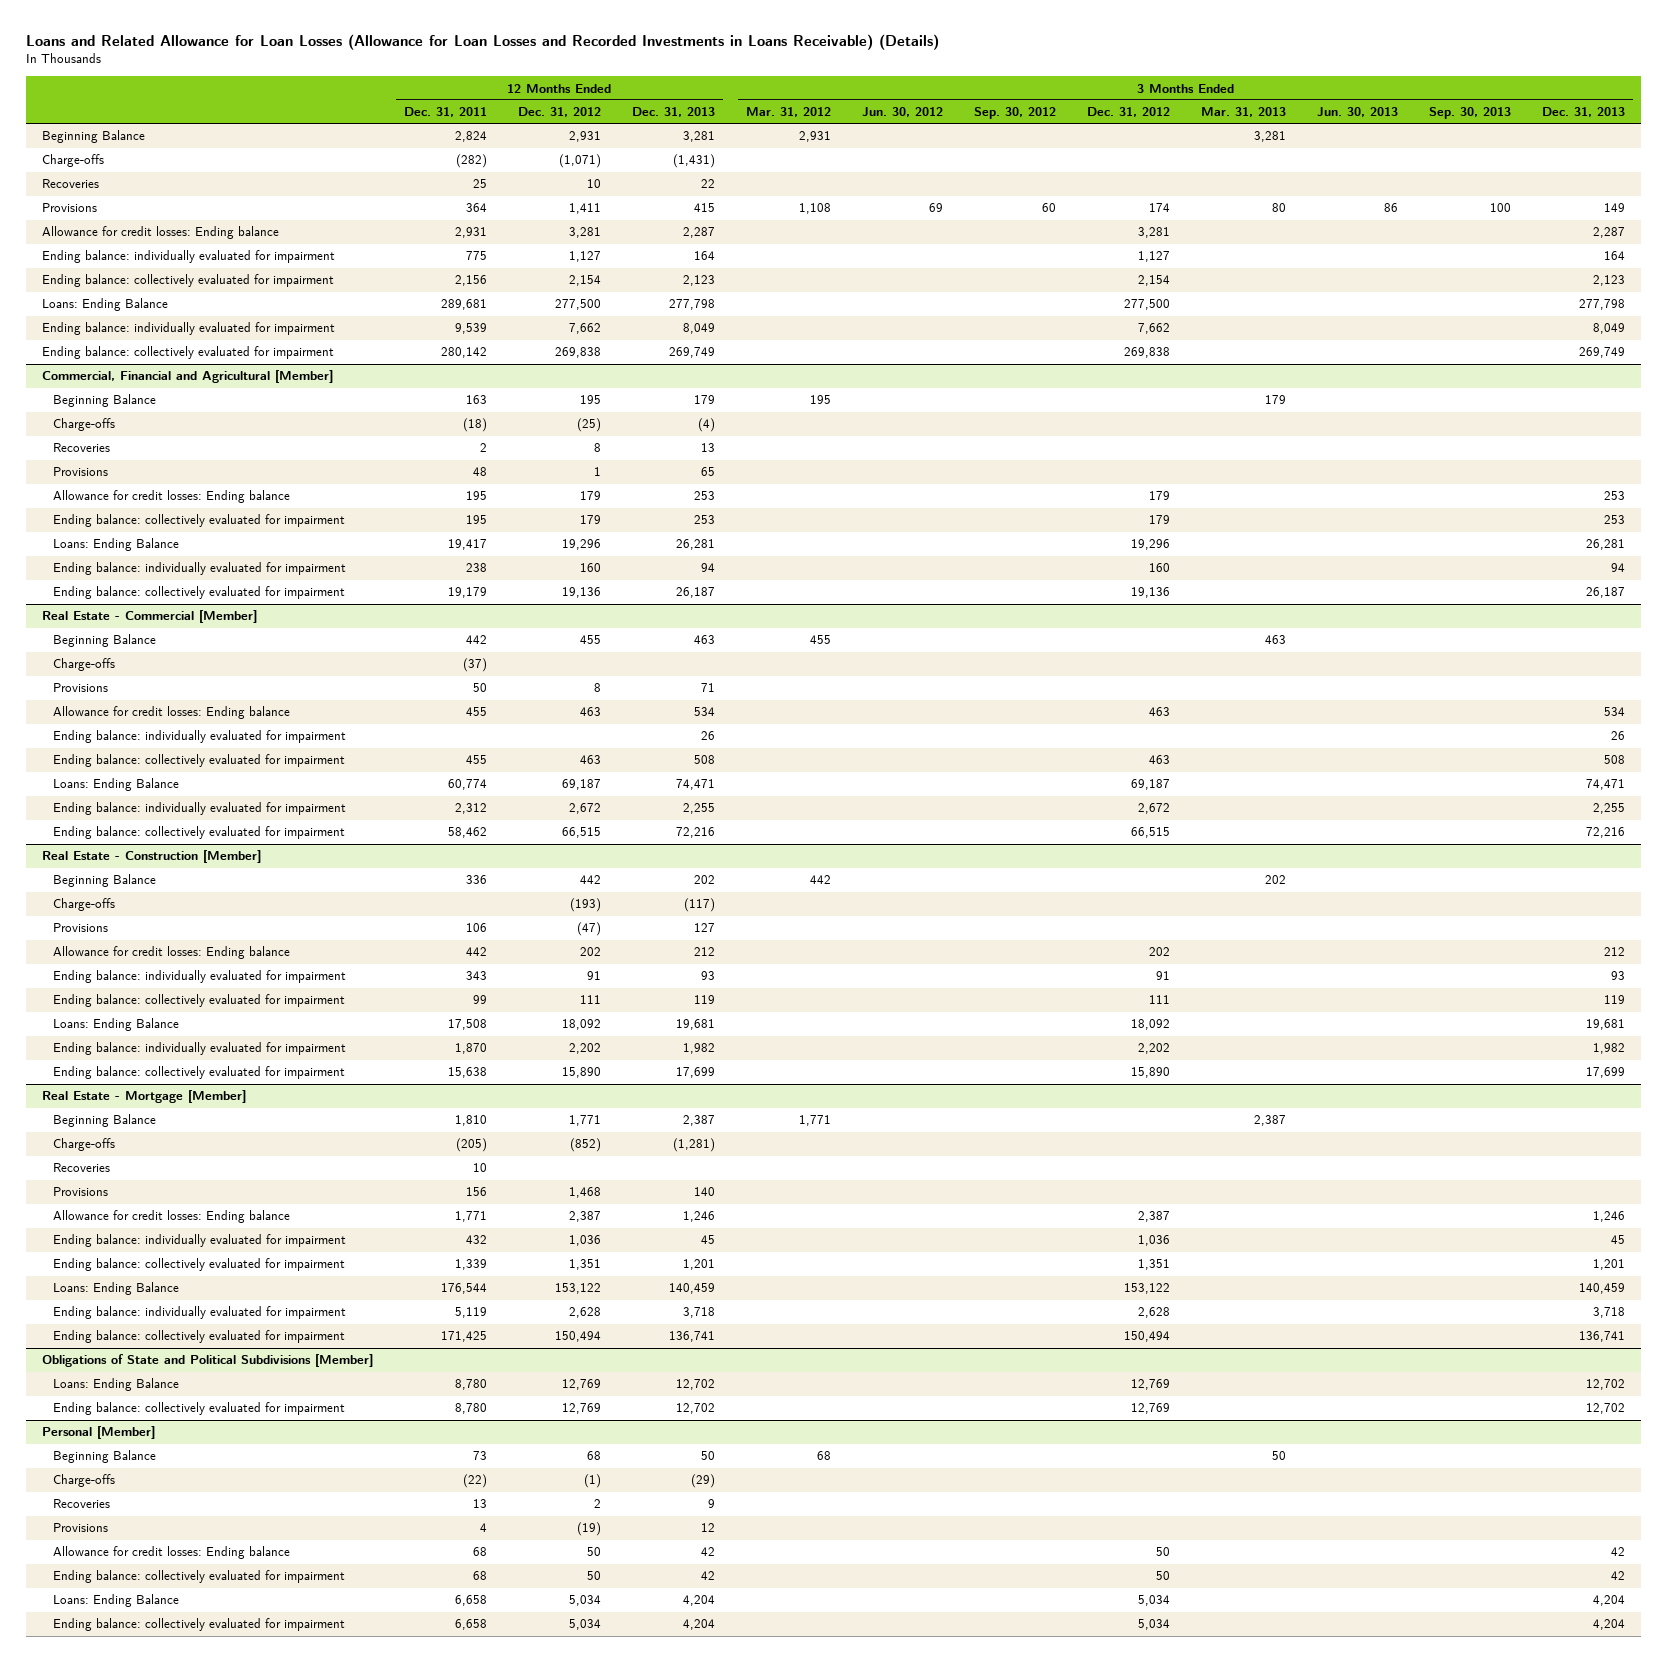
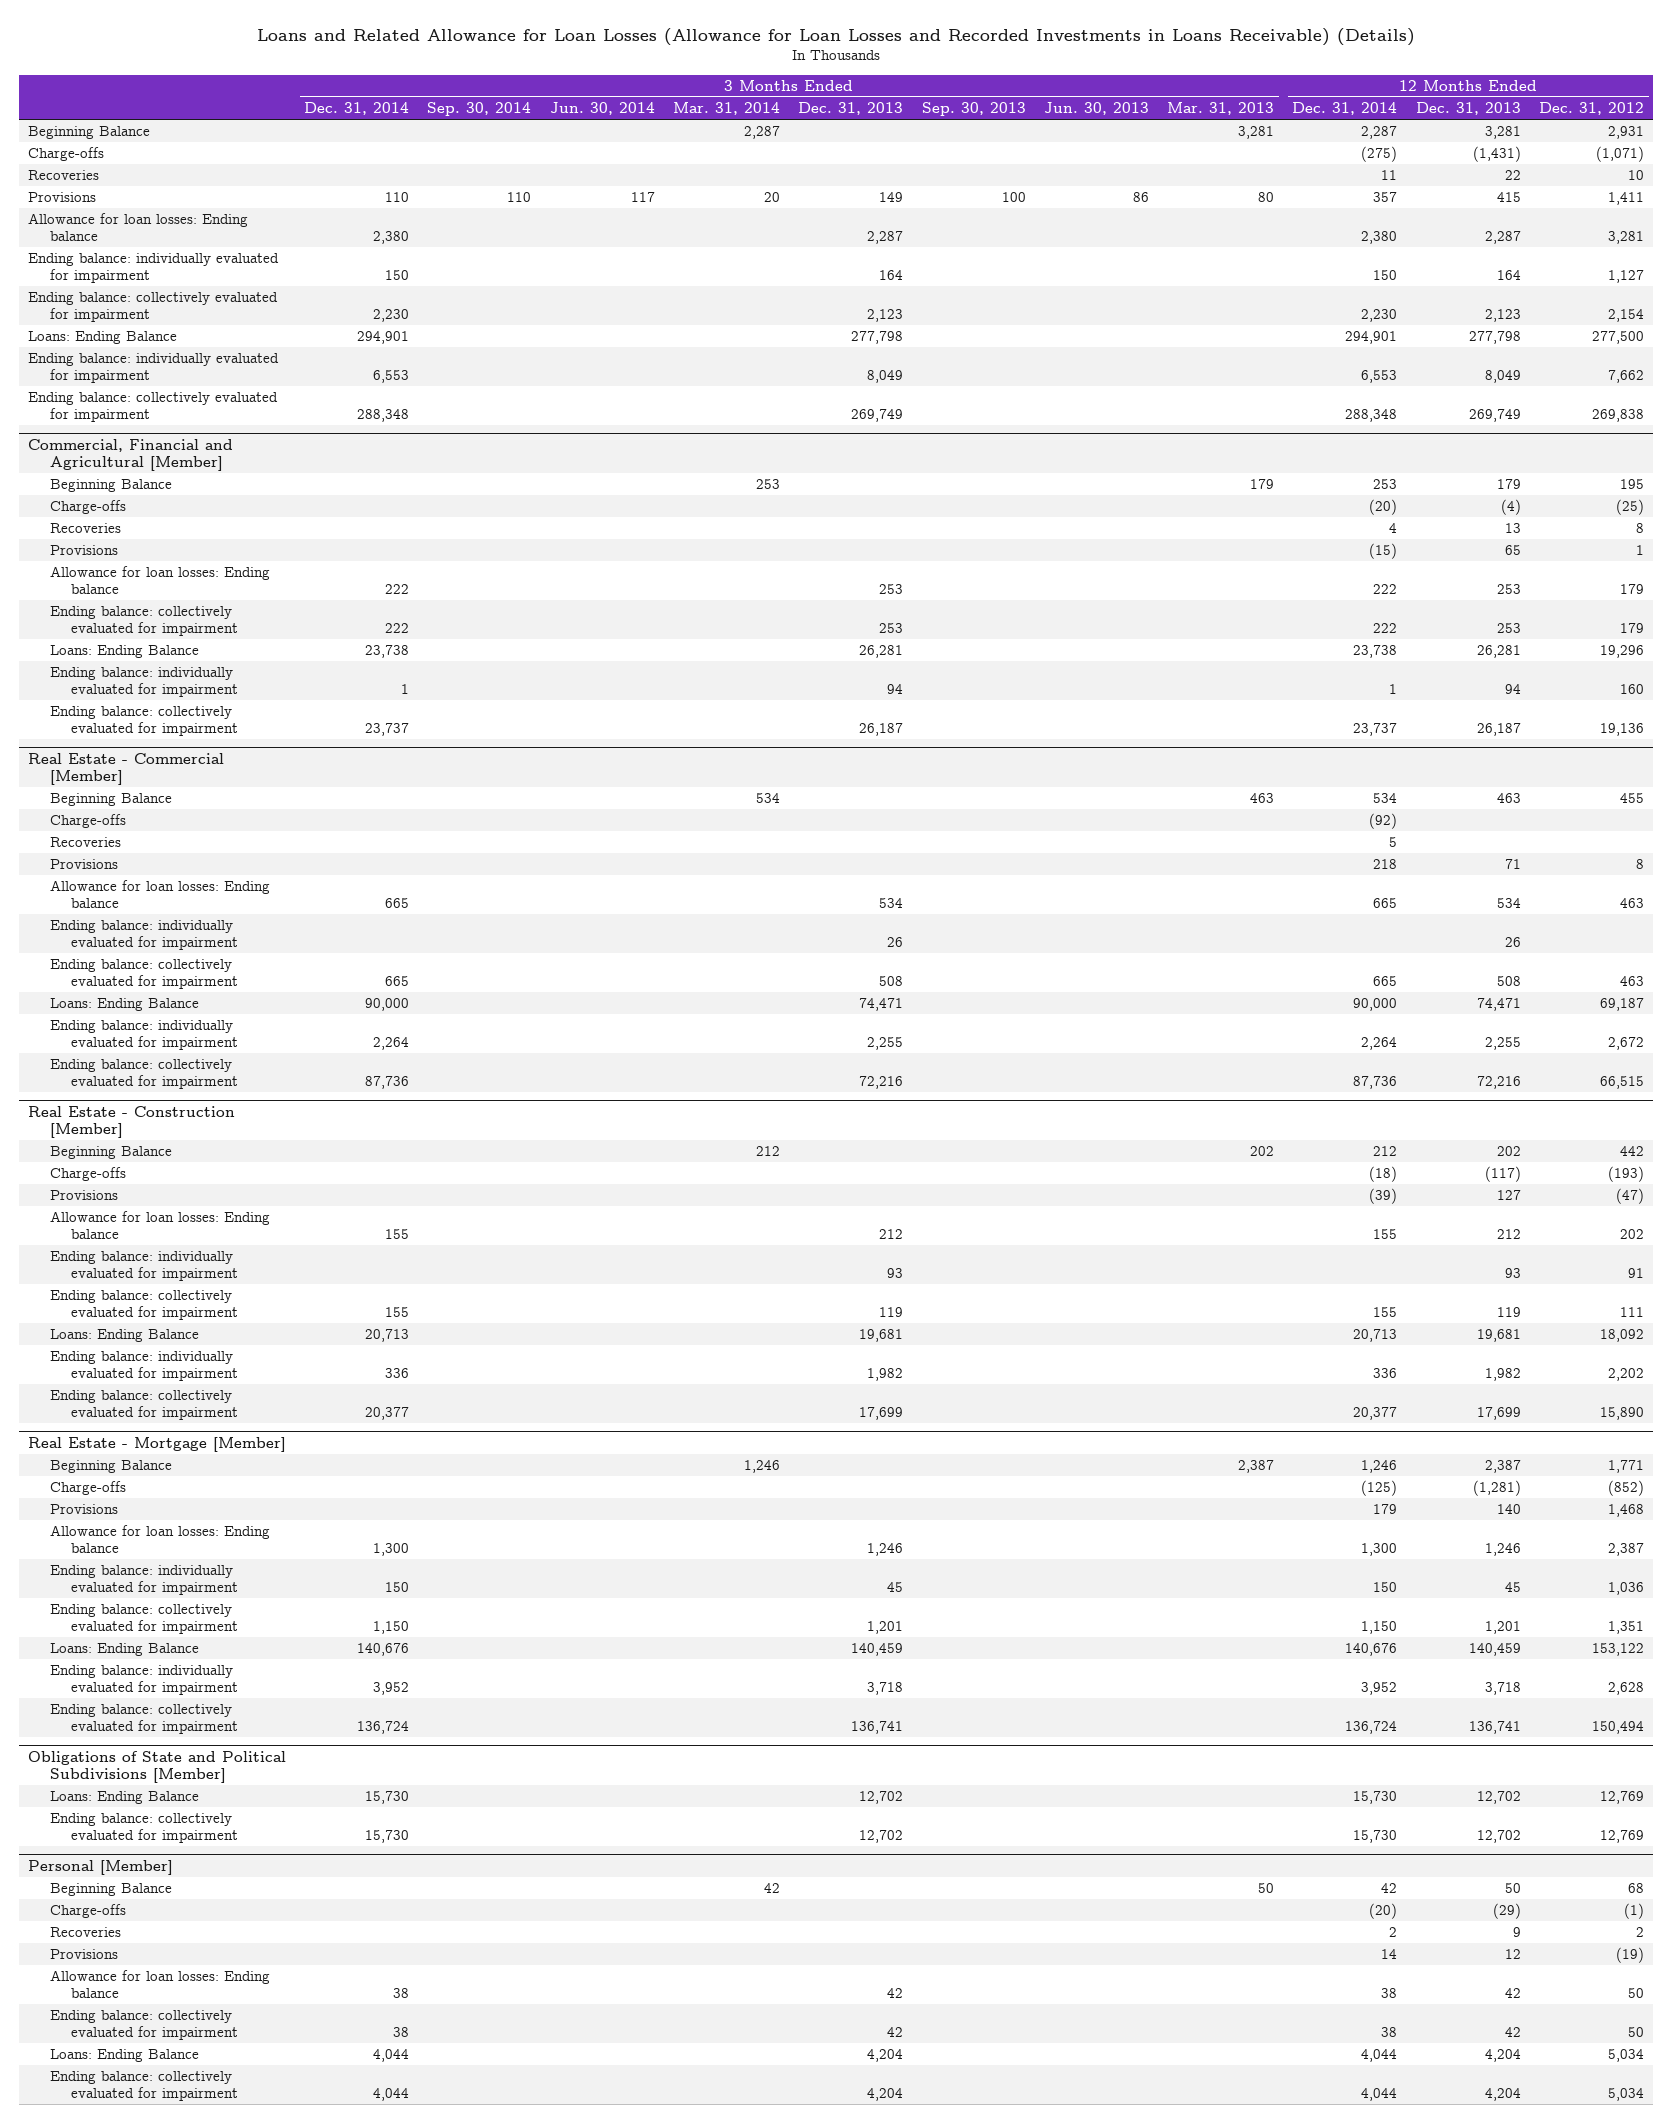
- | 12 Months Ended Dec. 31, 2011 | 12 Months Ended Dec. 31, 2012 | 12 Months Ended Dec. 31, 2013 | 3 Months Ended Mar. 31, 2012 | 3 Months Ended Jun. 30, 2012 | 3 Months Ended Sep. 30, 2012 | 3 Months Ended Dec. 31, 2012 | 3 Months Ended Mar. 31, 2013 | 3 Months Ended Jun. 30, 2013 | 3 Months Ended Sep. 30, 2013 | 3 Months Ended Dec. 31, 2013
+ | 3 Months Ended Dec. 31, 2014 | 3 Months Ended Sep. 30, 2014 | 3 Months Ended Jun. 30, 2014 | 3 Months Ended Mar. 31, 2014 | 3 Months Ended Dec. 31, 2013 | 3 Months Ended Sep. 30, 2013 | 3 Months Ended Jun. 30, 2013 | 3 Months Ended Mar. 31, 2013 | 12 Months Ended Dec. 31, 2014 | 12 Months Ended Dec. 31, 2013 | 12 Months Ended Dec. 31, 2012
- Allowance for credit losses: Ending balance | 2,931 | 3,281 | 2,287 | | | | 3,281 | | | | 2,287
+ Allowance for loan losses: Ending balance | 2,380 | | | | 2,287 | | | | 2,380 | 2,287 | 3,281
@ Commercial, Financial and Agricultural [Member]
- Allowance for credit losses: Ending balance | 195 | 179 | 253 | | | | 179 | | | | 253
+ Allowance for loan losses: Ending balance | 222 | | | | 253 | | | | 222 | 253 | 179
@ Real Estate - Commercial [Member]
+ Recoveries | | | | | | | | | 5 | |
- Allowance for credit losses: Ending balance | 455 | 463 | 534 | | | | 463 | | | | 534
+ Allowance for loan losses: Ending balance | 665 | | | | 534 | | | | 665 | 534 | 463
@ Real Estate - Construction [Member]
- Allowance for credit losses: Ending balance | 442 | 202 | 212 | | | | 202 | | | | 212
+ Allowance for loan losses: Ending balance | 155 | | | | 212 | | | | 155 | 212 | 202
@ Real Estate - Mortgage [Member]
- Recoveries | 10 | | | | | | | | | |
- Allowance for credit losses: Ending balance | 1,771 | 2,387 | 1,246 | | | | 2,387 | | | | 1,246
+ Allowance for loan losses: Ending balance | 1,300 | | | | 1,246 | | | | 1,300 | 1,246 | 2,387
@ Personal [Member]
- Allowance for credit losses: Ending balance | 68 | 50 | 42 | | | | 50 | | | | 42
+ Allowance for loan losses: Ending balance | 38 | | | | 42 | | | | 38 | 42 | 50

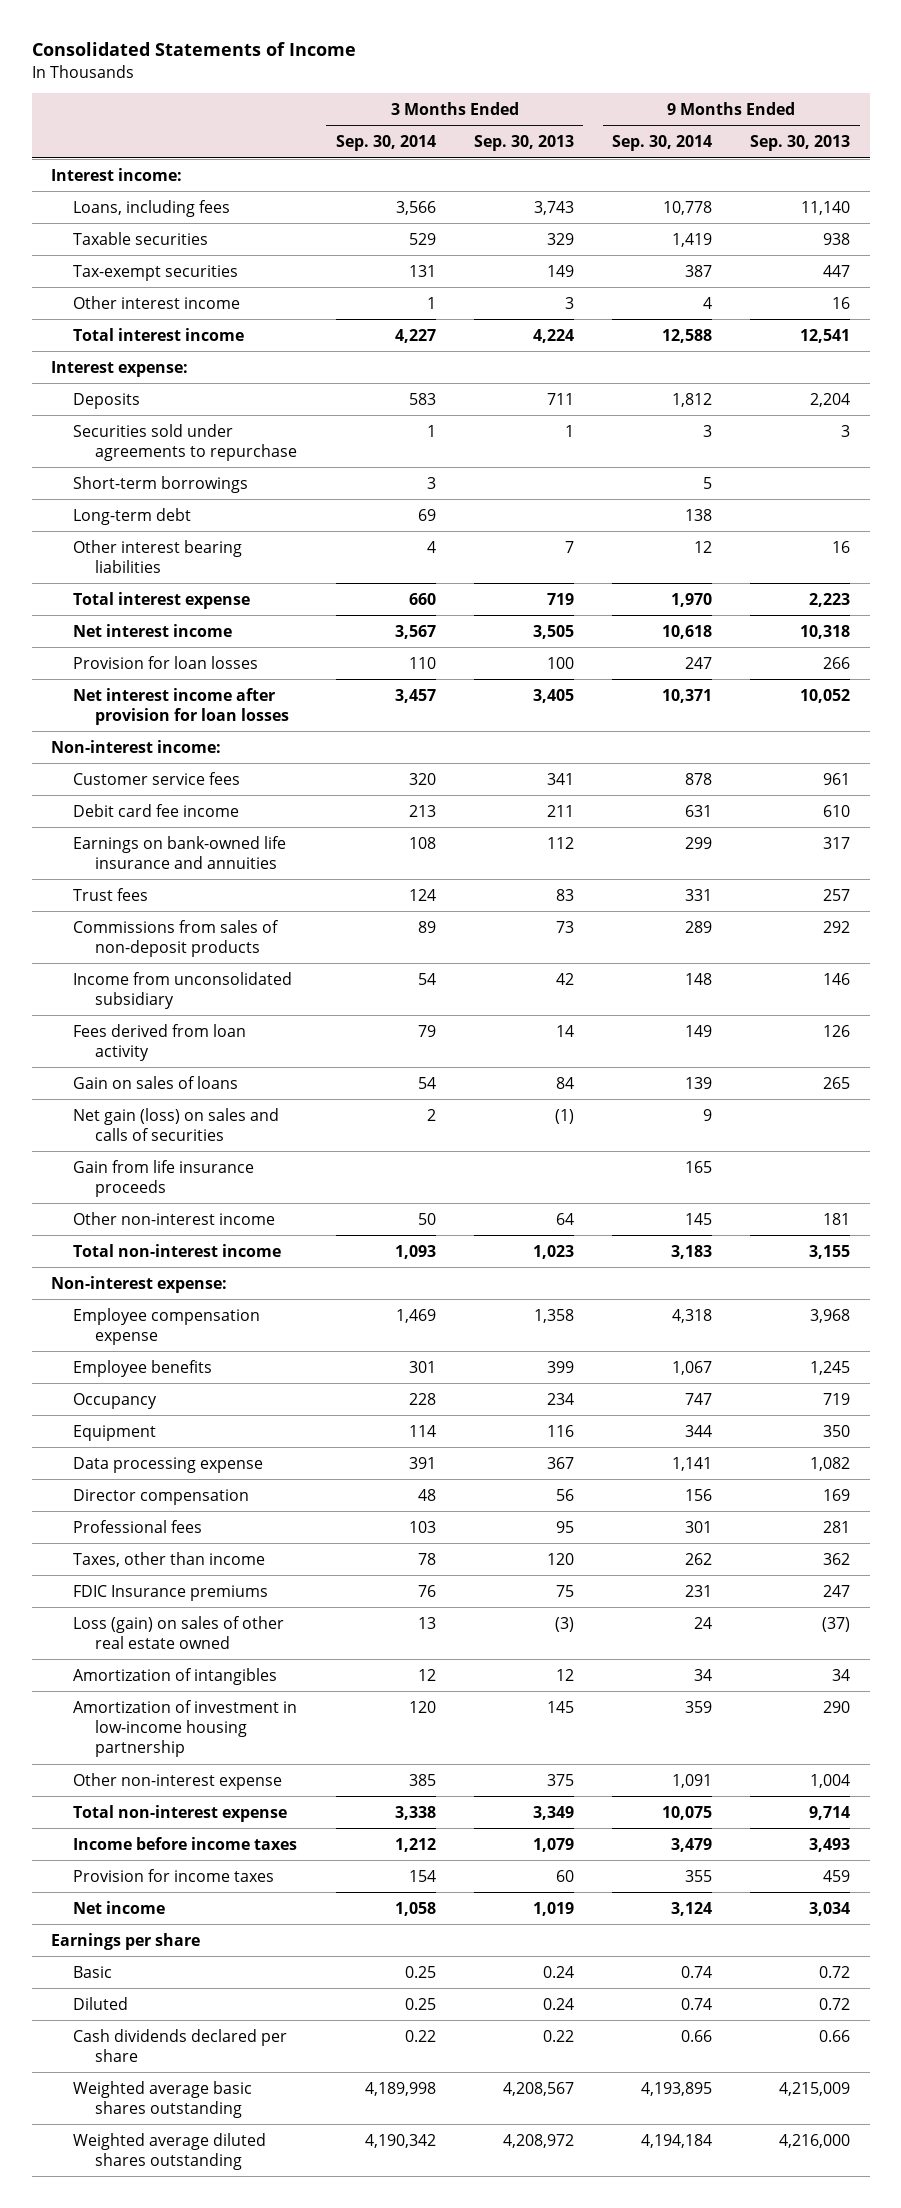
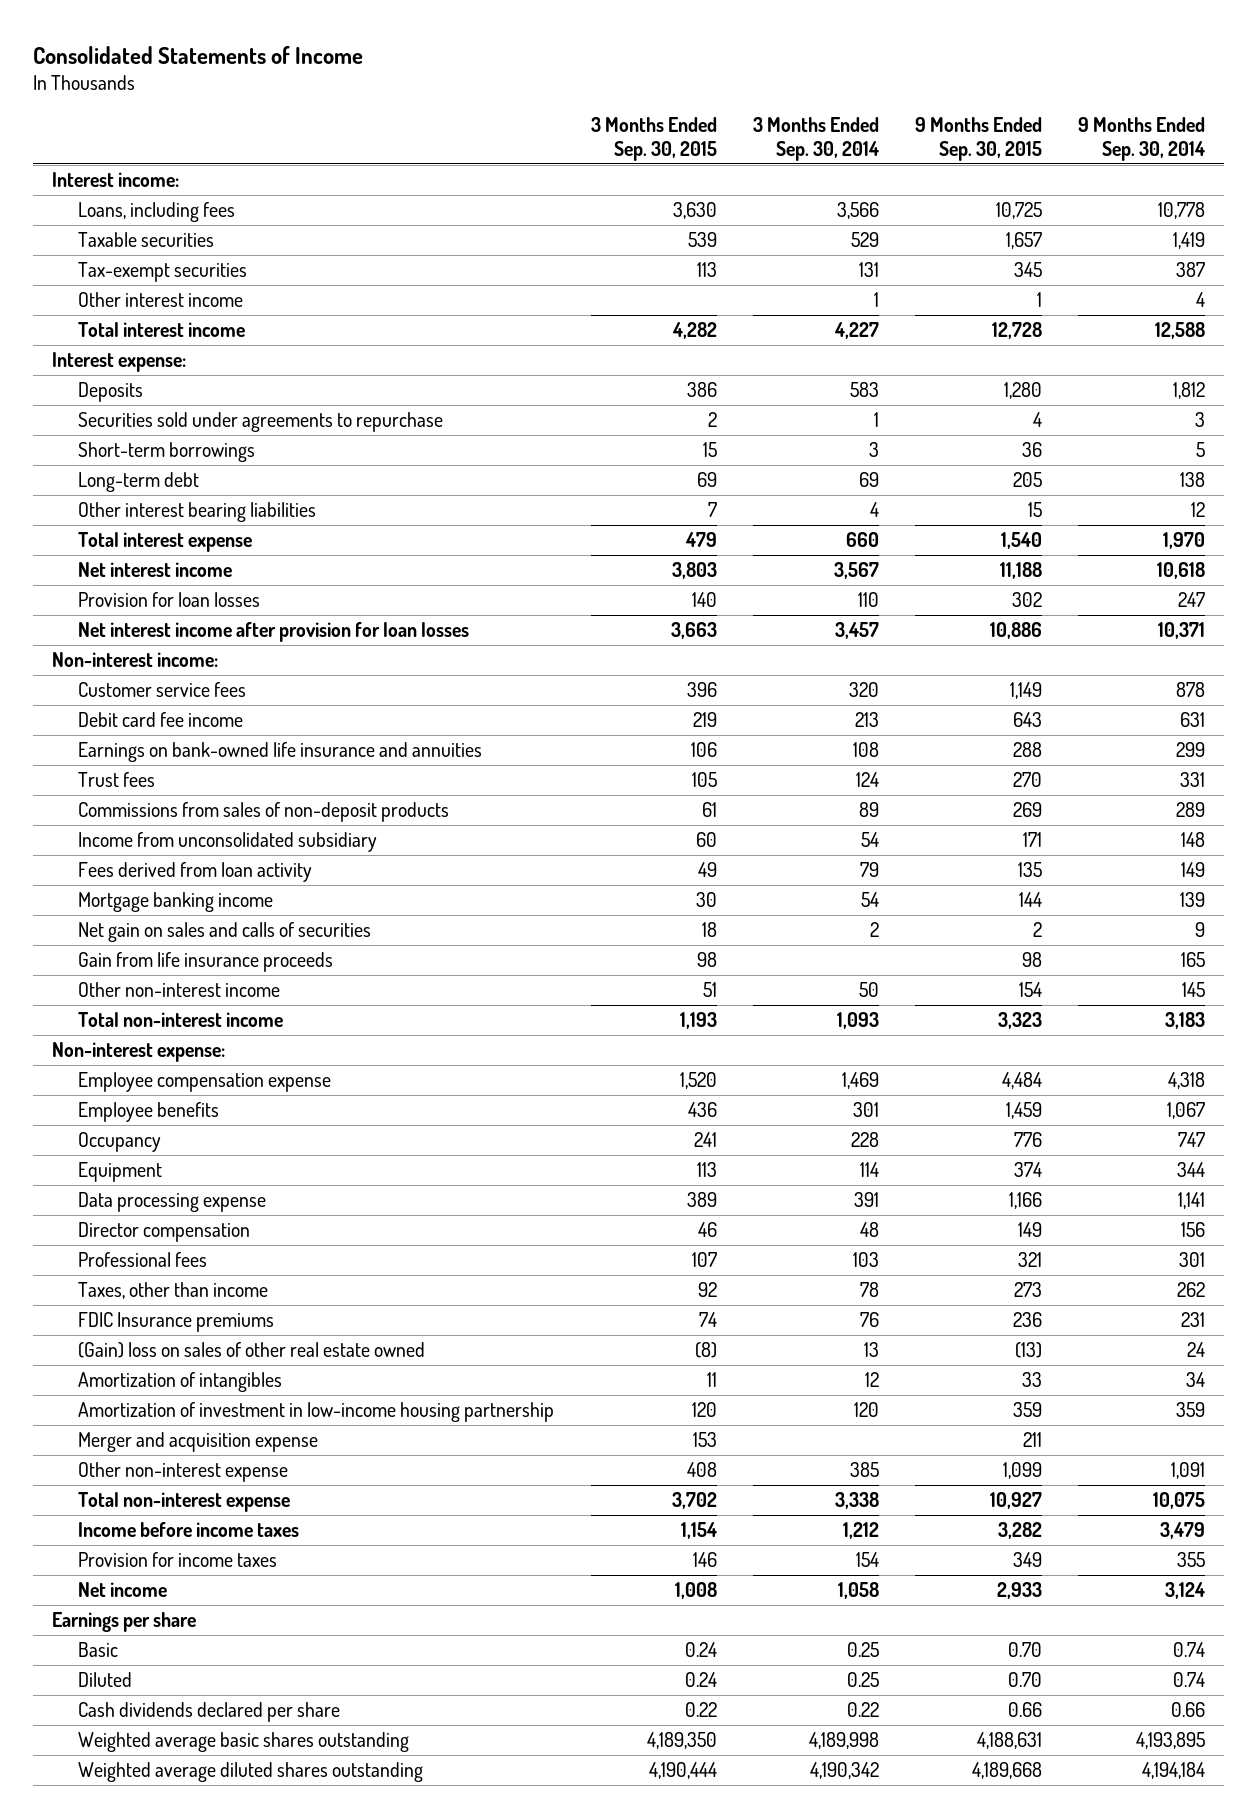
- | 3 Months Ended Sep. 30, 2014 | 3 Months Ended Sep. 30, 2013 | 9 Months Ended Sep. 30, 2014 | 9 Months Ended Sep. 30, 2013
+ | 3 Months Ended Sep. 30, 2015 | 3 Months Ended Sep. 30, 2014 | 9 Months Ended Sep. 30, 2015 | 9 Months Ended Sep. 30, 2014
- Gain on sales of loans | 54 | 84 | 139 | 265
- Net gain (loss) on sales and calls of securities | 2 | (1) | 9 |
+ Mortgage banking income | 30 | 54 | 144 | 139
+ Net gain on sales and calls of securities | 18 | 2 | 2 | 9
- Loss (gain) on sales of other real estate owned | 13 | (3) | 24 | (37)
+ (Gain) loss on sales of other real estate owned | (8) | 13 | (13) | 24
+ Merger and acquisition expense | 153 | | 211 |

